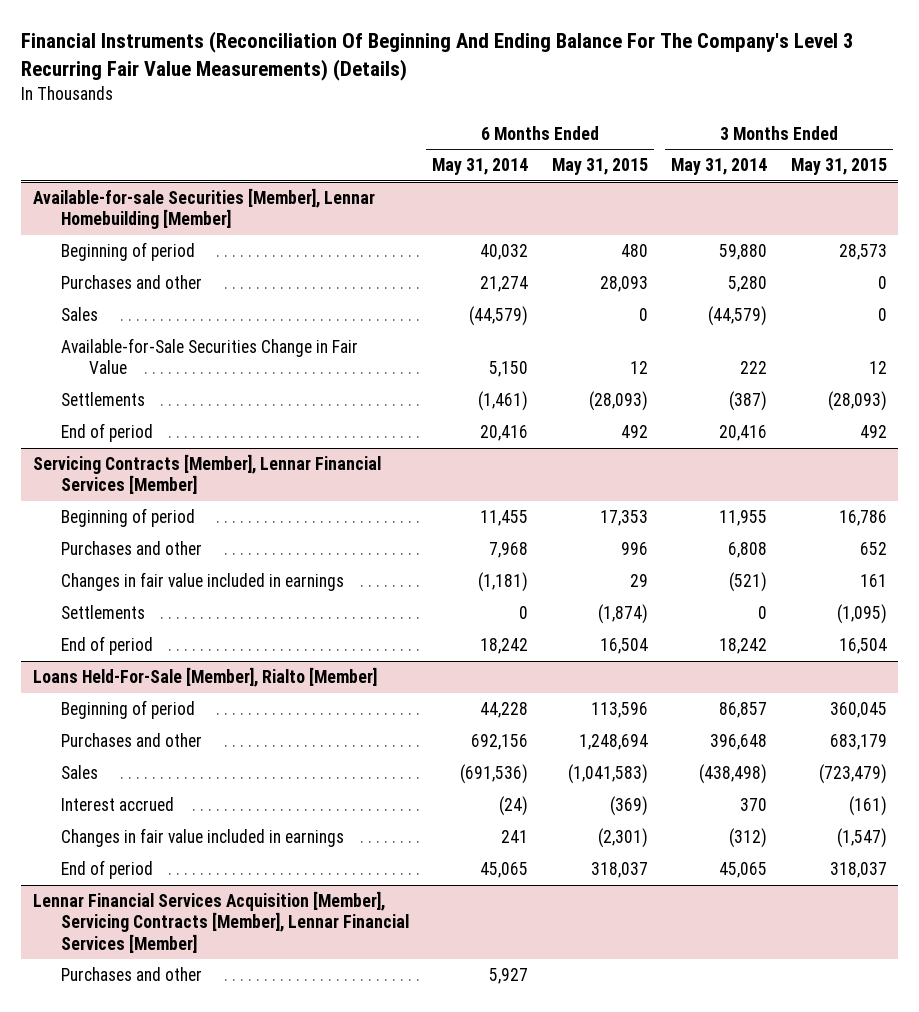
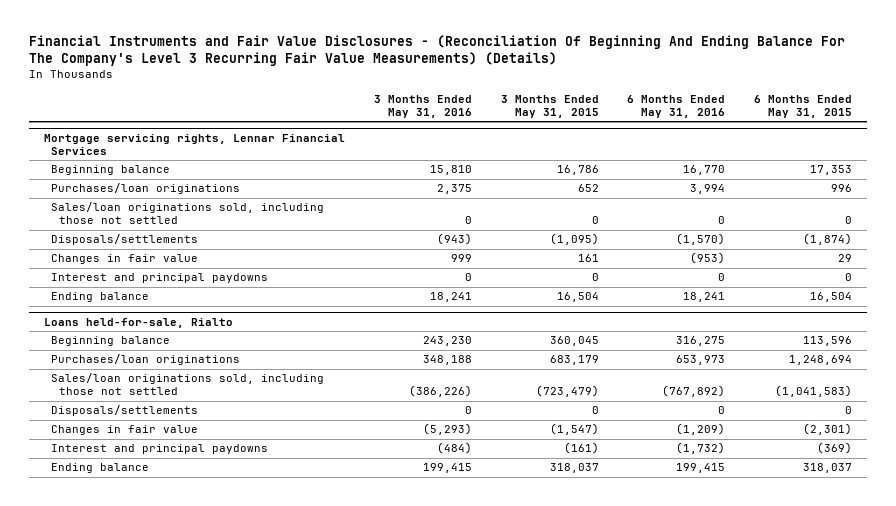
- Financial Instruments (Reconciliation Of Beginning And Ending Balance For The Company's Level 3 Recurring Fair Value Measurements) (Details)
+ Financial Instruments and Fair Value Disclosures - (Reconciliation Of Beginning And Ending Balance For The Company's Level 3 Recurring Fair Value Measurements) (Details)
- | 6 Months Ended May 31, 2014 | 6 Months Ended May 31, 2015 | 3 Months Ended May 31, 2014 | 3 Months Ended May 31, 2015
+ | 3 Months Ended May 31, 2016 | 3 Months Ended May 31, 2015 | 6 Months Ended May 31, 2016 | 6 Months Ended May 31, 2015
- Available-for-sale Securities [Member], Lennar Homebuilding [Member]
- Beginning of period | 40,032 | 480 | 59,880 | 28,573
- Purchases and other | 21,274 | 28,093 | 5,280 | 0
- Sales | (44,579) | 0 | (44,579) | 0
- Available-for-Sale Securities Change in Fair Value | 5,150 | 12 | 222 | 12
- Settlements | (1,461) | (28,093) | (387) | (28,093)
- End of period | 20,416 | 492 | 20,416 | 492
- Servicing Contracts [Member], Lennar Financial Services [Member]
- Beginning of period | 11,455 | 17,353 | 11,955 | 16,786
- Purchases and other | 7,968 | 996 | 6,808 | 652
- Changes in fair value included in earnings | (1,181) | 29 | (521) | 161
- Settlements | 0 | (1,874) | 0 | (1,095)
- End of period | 18,242 | 16,504 | 18,242 | 16,504
- Loans Held-For-Sale [Member], Rialto [Member]
- Beginning of period | 44,228 | 113,596 | 86,857 | 360,045
- Purchases and other | 692,156 | 1,248,694 | 396,648 | 683,179
- Sales | (691,536) | (1,041,583) | (438,498) | (723,479)
- Interest accrued | (24) | (369) | 370 | (161)
- Changes in fair value included in earnings | 241 | (2,301) | (312) | (1,547)
- End of period | 45,065 | 318,037 | 45,065 | 318,037
- Lennar Financial Services Acquisition [Member], Servicing Contracts [Member], Lennar Financial Services [Member]
- Purchases and other | 5,927 | | |
+ Mortgage servicing rights, Lennar Financial Services
+ Beginning balance | 15,810 | 16,786 | 16,770 | 17,353
+ Purchases/loan originations | 2,375 | 652 | 3,994 | 996
+ Sales/loan originations sold, including those not settled | 0 | 0 | 0 | 0
+ Disposals/settlements | (943) | (1,095) | (1,570) | (1,874)
+ Changes in fair value | 999 | 161 | (953) | 29
+ Interest and principal paydowns | 0 | 0 | 0 | 0
+ Ending balance | 18,241 | 16,504 | 18,241 | 16,504
+ Loans held-for-sale, Rialto
+ Beginning balance | 243,230 | 360,045 | 316,275 | 113,596
+ Purchases/loan originations | 348,188 | 683,179 | 653,973 | 1,248,694
+ Sales/loan originations sold, including those not settled | (386,226) | (723,479) | (767,892) | (1,041,583)
+ Disposals/settlements | 0 | 0 | 0 | 0
+ Changes in fair value | (5,293) | (1,547) | (1,209) | (2,301)
+ Interest and principal paydowns | (484) | (161) | (1,732) | (369)
+ Ending balance | 199,415 | 318,037 | 199,415 | 318,037

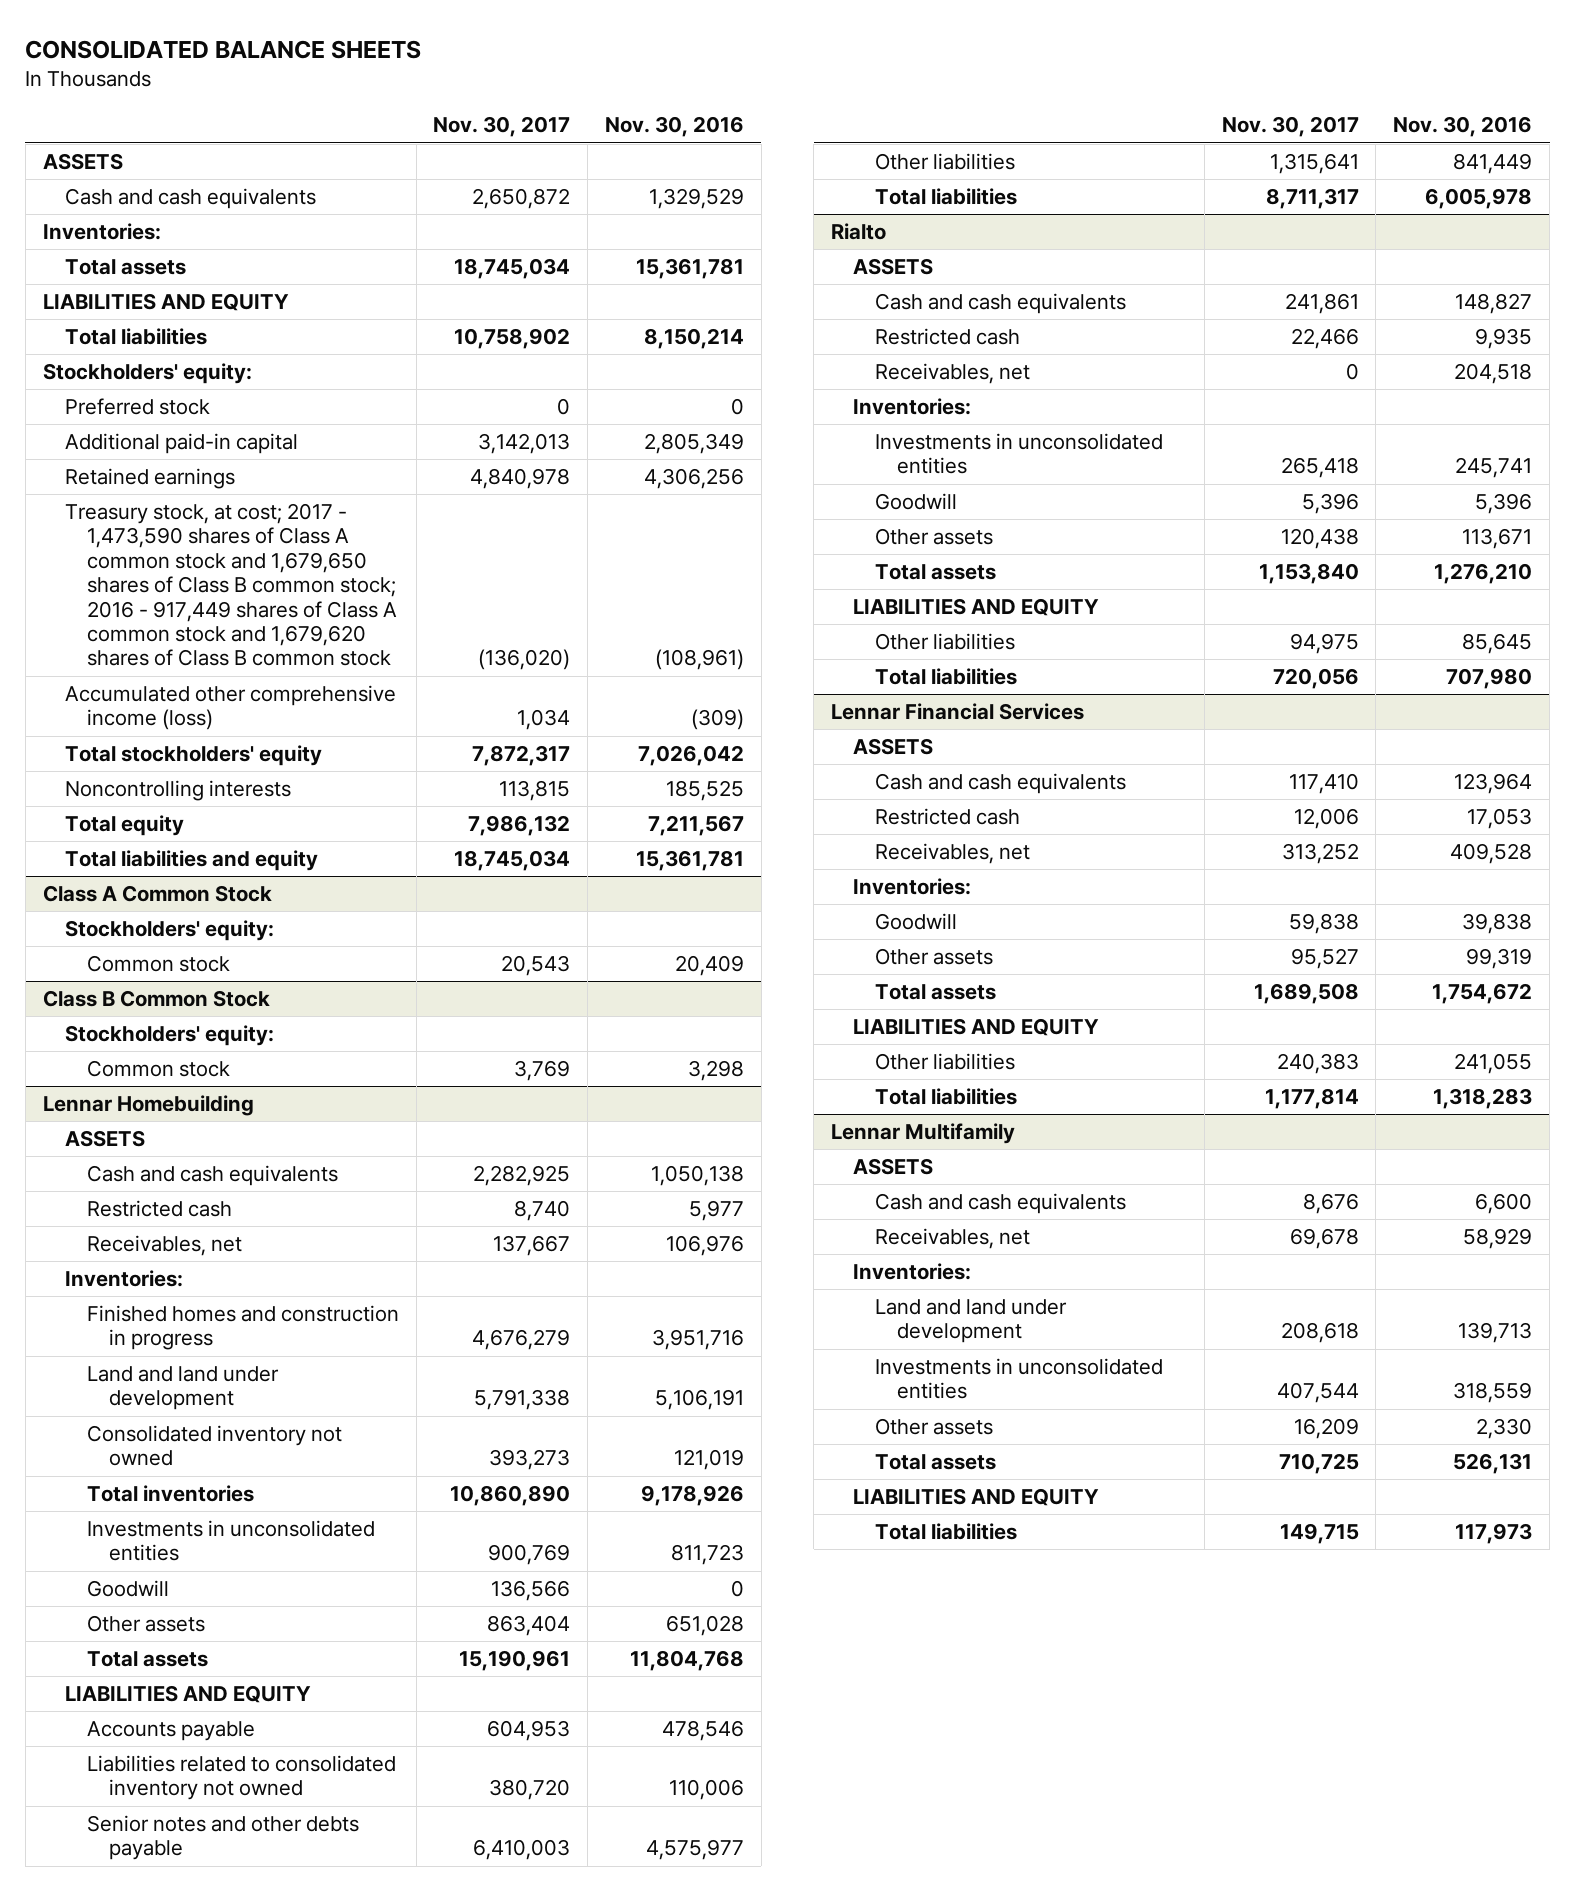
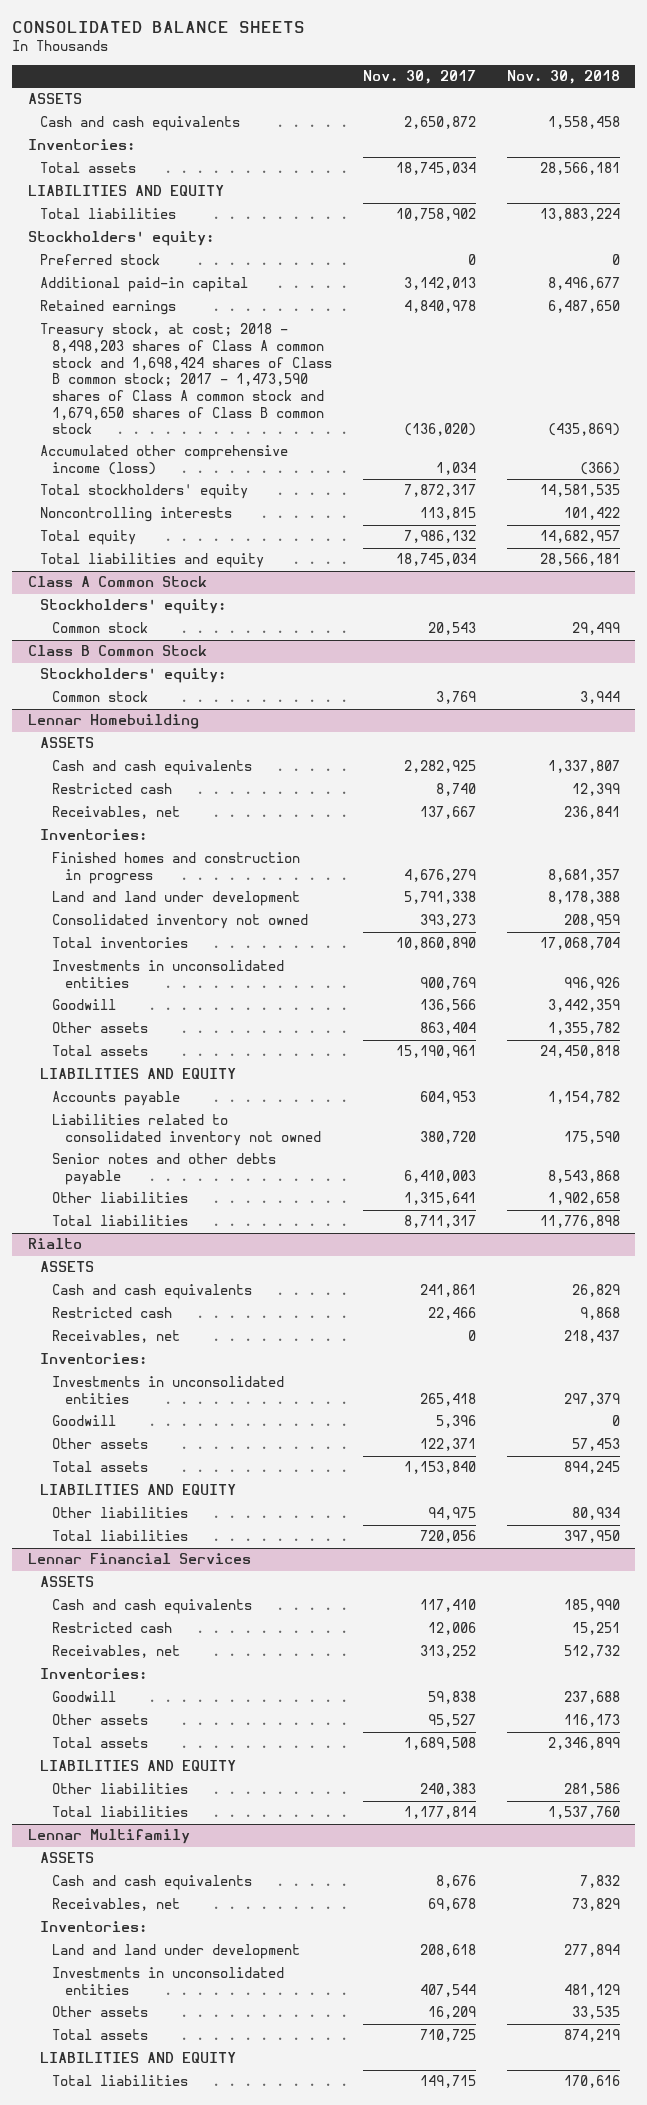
- | Nov. 30, 2017 | Nov. 30, 2016
+ | Nov. 30, 2017 | Nov. 30, 2018
- Treasury stock, at cost; 2017 - 1,473,590 shares of Class A common stock and 1,679,650 shares of Class B common stock; 2016 - 917,449 shares of Class A common stock and 1,679,620 shares of Class B common stock | (136,020) | (108,961)
+ Treasury stock, at cost; 2018 - 8,498,203 shares of Class A common stock and 1,698,424 shares of Class B common stock; 2017 - 1,473,590 shares of Class A common stock and 1,679,650 shares of Class B common stock | (136,020) | (435,869)
@ Rialto
- Other assets | 120,438 | 113,671
+ Other assets | 122,371 | 57,453

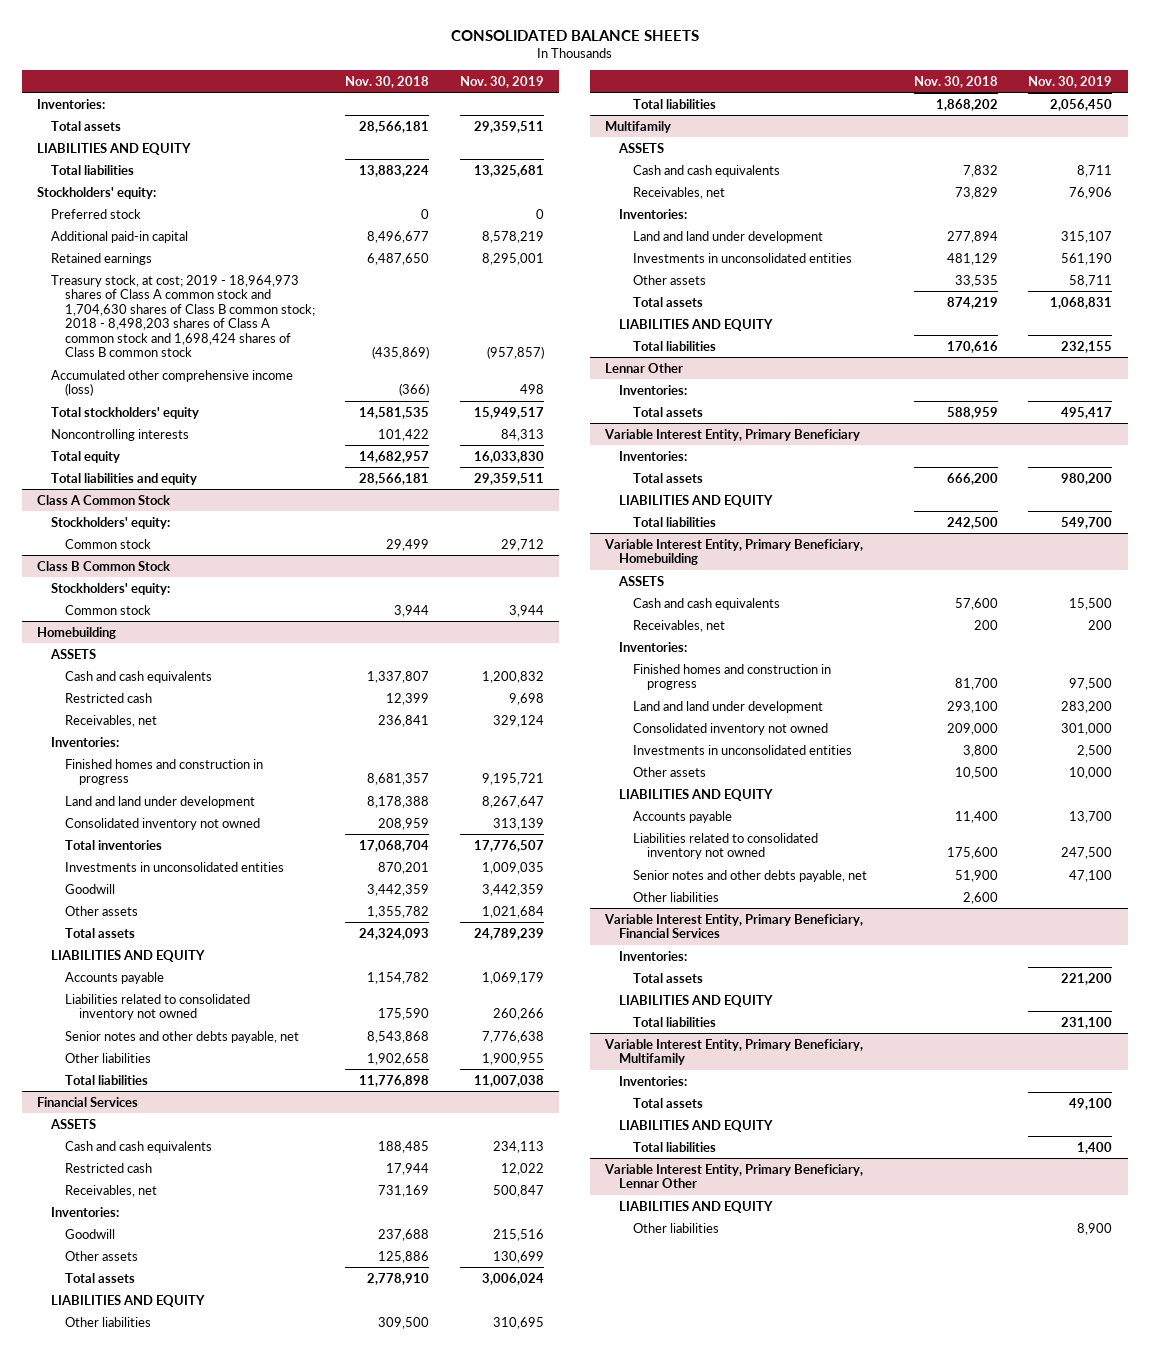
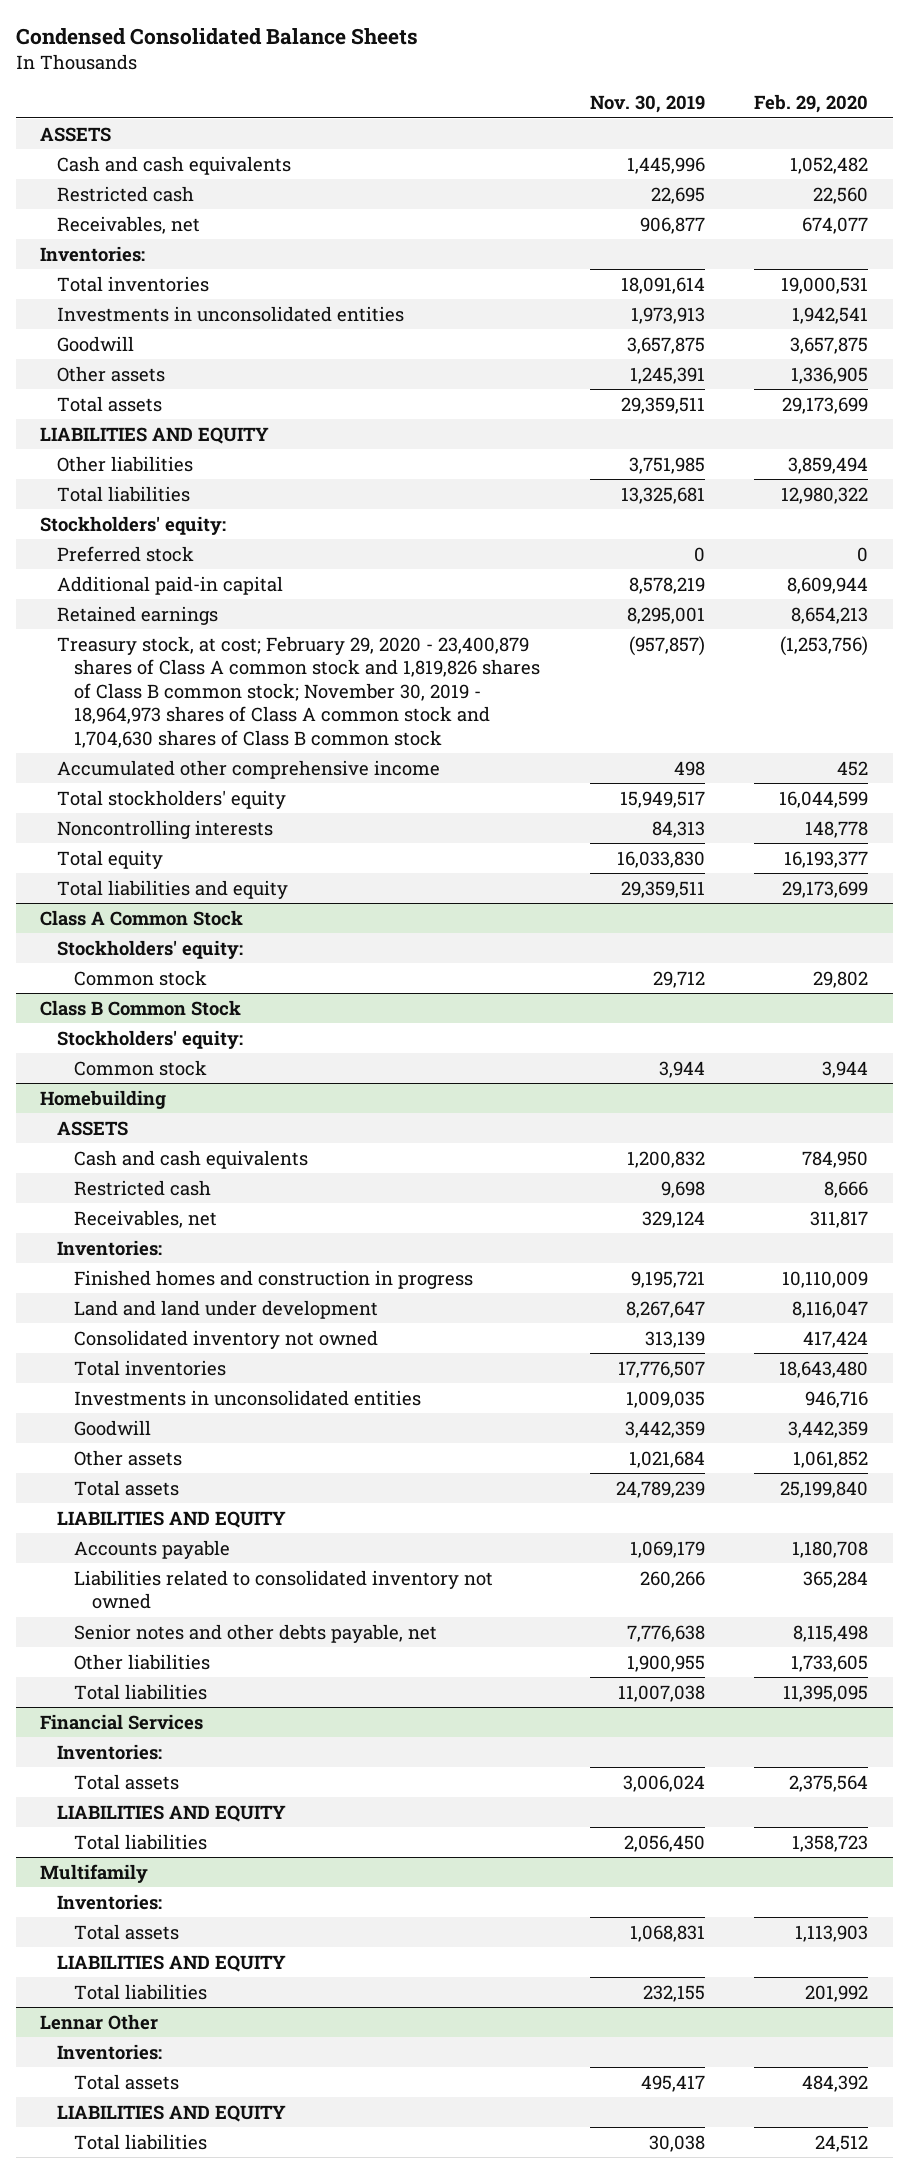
- CONSOLIDATED BALANCE SHEETS
+ Condensed Consolidated Balance Sheets
- | Nov. 30, 2018 | Nov. 30, 2019
+ | Nov. 30, 2019 | Feb. 29, 2020
+ ASSETS
+ Cash and cash equivalents | 1,445,996 | 1,052,482
+ Restricted cash | 22,695 | 22,560
+ Receivables, net | 906,877 | 674,077
+ Total inventories | 18,091,614 | 19,000,531
+ Investments in unconsolidated entities | 1,973,913 | 1,942,541
+ Goodwill | 3,657,875 | 3,657,875
+ Other assets | 1,245,391 | 1,336,905
+ Other liabilities | 3,751,985 | 3,859,494
- Treasury stock, at cost; 2019 - 18,964,973 shares of Class A common stock and 1,704,630 shares of Class B common stock; 2018 - 8,498,203 shares of Class A common stock and 1,698,424 shares of Class B common stock | (435,869) | (957,857)
- Accumulated other comprehensive income (loss) | (366) | 498
+ Treasury stock, at cost; February 29, 2020 - 23,400,879 shares of Class A common stock and 1,819,826 shares of Class B common stock; November 30, 2019 - 18,964,973 shares of Class A common stock and 1,704,630 shares of Class B common stock | (957,857) | (1,253,756)
+ Accumulated other comprehensive income | 498 | 452
@ Financial Services
- ASSETS
- Cash and cash equivalents | 188,485 | 234,113
- Restricted cash | 17,944 | 12,022
- Receivables, net | 731,169 | 500,847
- Goodwill | 237,688 | 215,516
- Other assets | 125,886 | 130,699
- Other liabilities | 309,500 | 310,695
@ Multifamily
- ASSETS
- Cash and cash equivalents | 7,832 | 8,711
- Receivables, net | 73,829 | 76,906
- Land and land under development | 277,894 | 315,107
- Investments in unconsolidated entities | 481,129 | 561,190
- Other assets | 33,535 | 58,711
- Variable Interest Entity, Primary Beneficiary
- Inventories:
- Total assets | 666,200 | 980,200
- Total liabilities | 242,500 | 549,700
- Variable Interest Entity, Primary Beneficiary, Homebuilding
- ASSETS
- Cash and cash equivalents | 57,600 | 15,500
- Receivables, net | 200 | 200
- Inventories:
- Finished homes and construction in progress | 81,700 | 97,500
- Land and land under development | 293,100 | 283,200
- Consolidated inventory not owned | 209,000 | 301,000
- Investments in unconsolidated entities | 3,800 | 2,500
- Other assets | 10,500 | 10,000
- LIABILITIES AND EQUITY
- Accounts payable | 11,400 | 13,700
- Liabilities related to consolidated inventory not owned | 175,600 | 247,500
- Senior notes and other debts payable, net | 51,900 | 47,100
- Other liabilities | 2,600 |
- Variable Interest Entity, Primary Beneficiary, Financial Services
- Inventories:
- Total assets | | 221,200
- LIABILITIES AND EQUITY
- Total liabilities | | 231,100
- Variable Interest Entity, Primary Beneficiary, Multifamily
- Inventories:
- Total assets | | 49,100
- LIABILITIES AND EQUITY
- Total liabilities | | 1,400
- Variable Interest Entity, Primary Beneficiary, Lennar Other
- LIABILITIES AND EQUITY
- Other liabilities | | 8,900
@ Lennar Other
+ Total liabilities | 30,038 | 24,512

